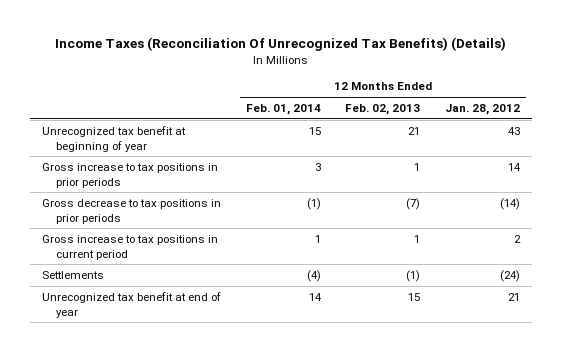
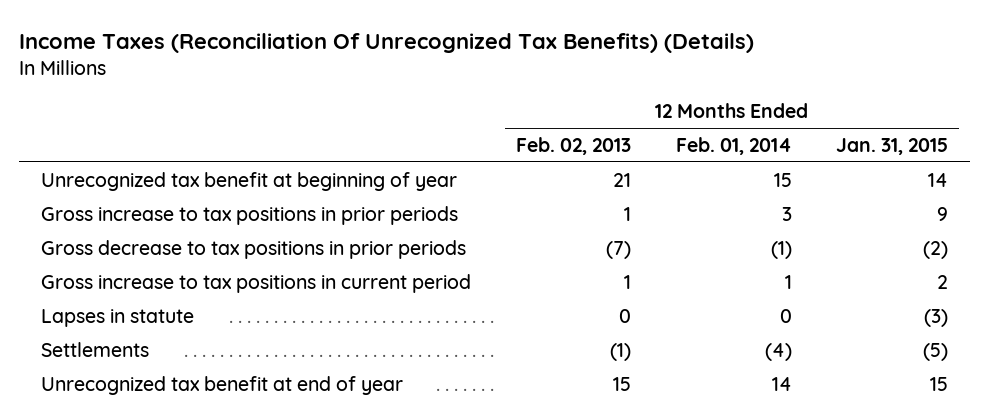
- | 12 Months Ended Feb. 01, 2014 | 12 Months Ended Feb. 02, 2013 | 12 Months Ended Jan. 28, 2012
+ | 12 Months Ended Feb. 02, 2013 | 12 Months Ended Feb. 01, 2014 | 12 Months Ended Jan. 31, 2015
+ Lapses in statute | 0 | 0 | (3)

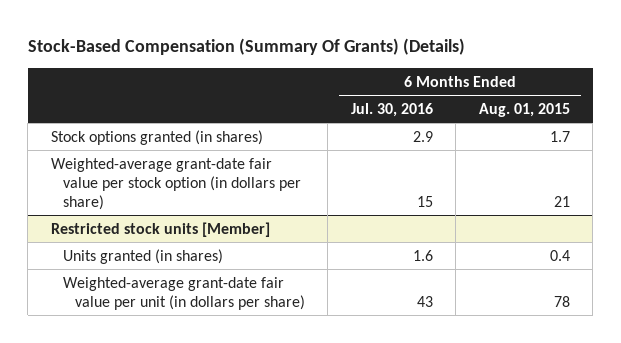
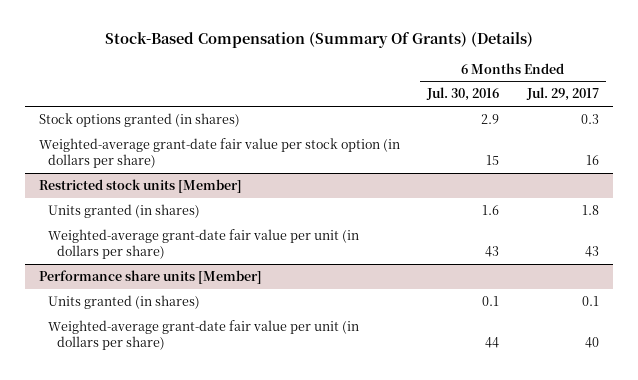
- | 6 Months Ended Jul. 30, 2016 | 6 Months Ended Aug. 01, 2015
+ | 6 Months Ended Jul. 30, 2016 | 6 Months Ended Jul. 29, 2017
+ Performance share units [Member]
+ Units granted (in shares) | 0.1 | 0.1
+ Weighted-average grant-date fair value per unit (in dollars per share) | 44 | 40

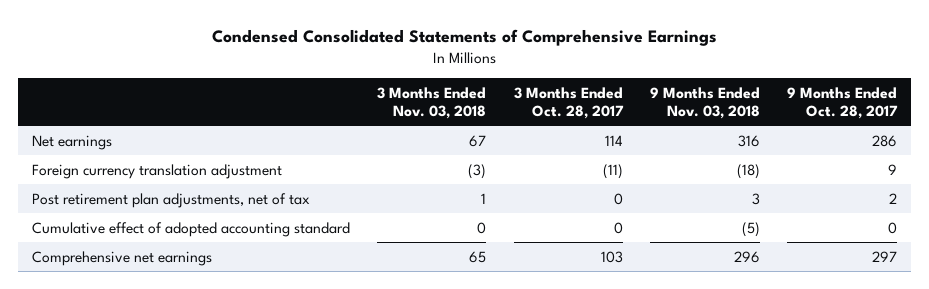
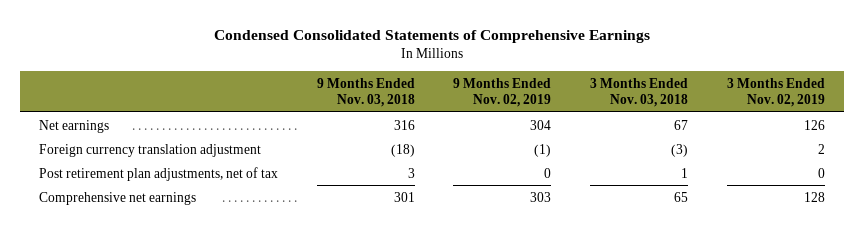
- | 3 Months Ended Nov. 03, 2018 | 3 Months Ended Oct. 28, 2017 | 9 Months Ended Nov. 03, 2018 | 9 Months Ended Oct. 28, 2017
+ | 9 Months Ended Nov. 03, 2018 | 9 Months Ended Nov. 02, 2019 | 3 Months Ended Nov. 03, 2018 | 3 Months Ended Nov. 02, 2019
- Cumulative effect of adopted accounting standard | 0 | 0 | (5) | 0
- Comprehensive net earnings | 65 | 103 | 296 | 297
+ Comprehensive net earnings | 301 | 303 | 65 | 128

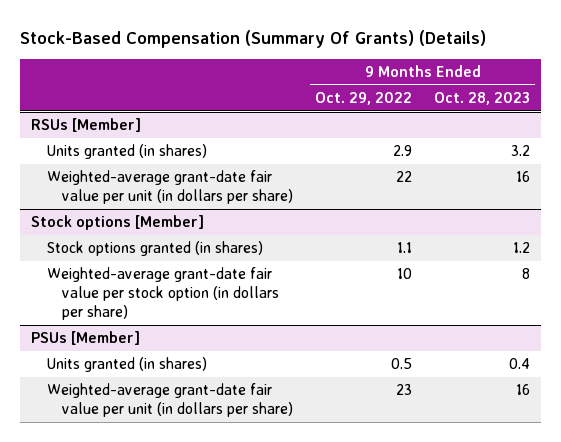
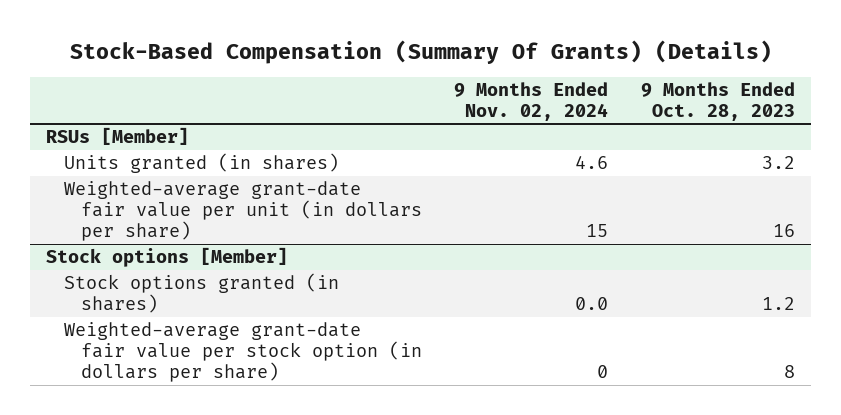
- | 9 Months Ended Oct. 29, 2022 | 9 Months Ended Oct. 28, 2023
+ | 9 Months Ended Nov. 02, 2024 | 9 Months Ended Oct. 28, 2023
- PSUs [Member]
- Units granted (in shares) | 0.5 | 0.4
- Weighted-average grant-date fair value per unit (in dollars per share) | 23 | 16

